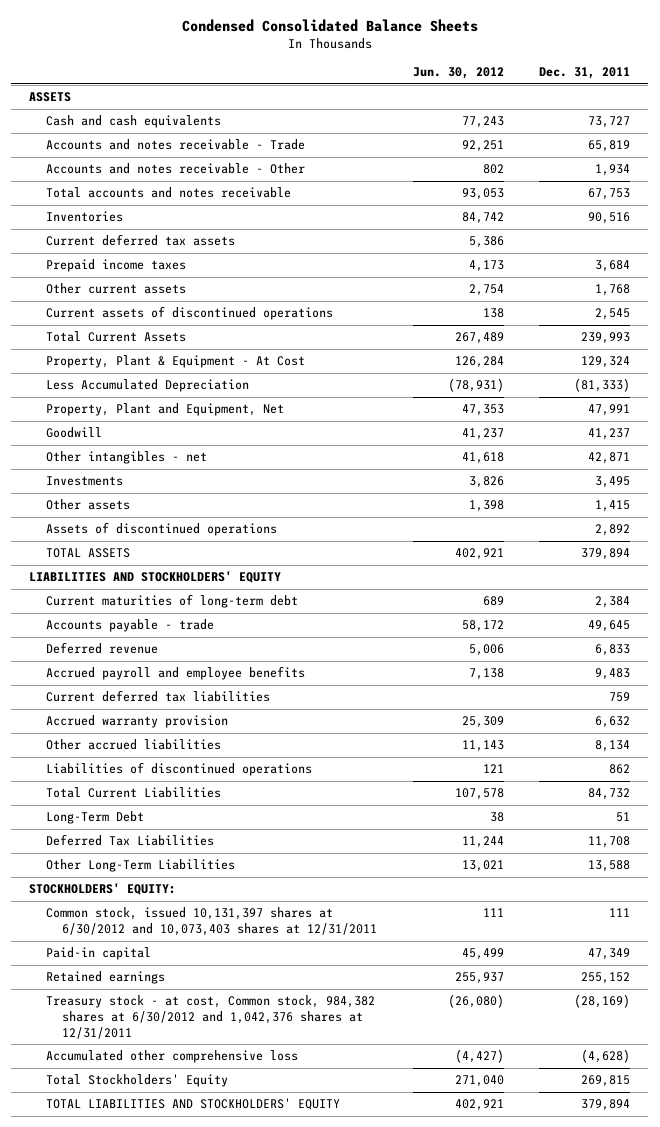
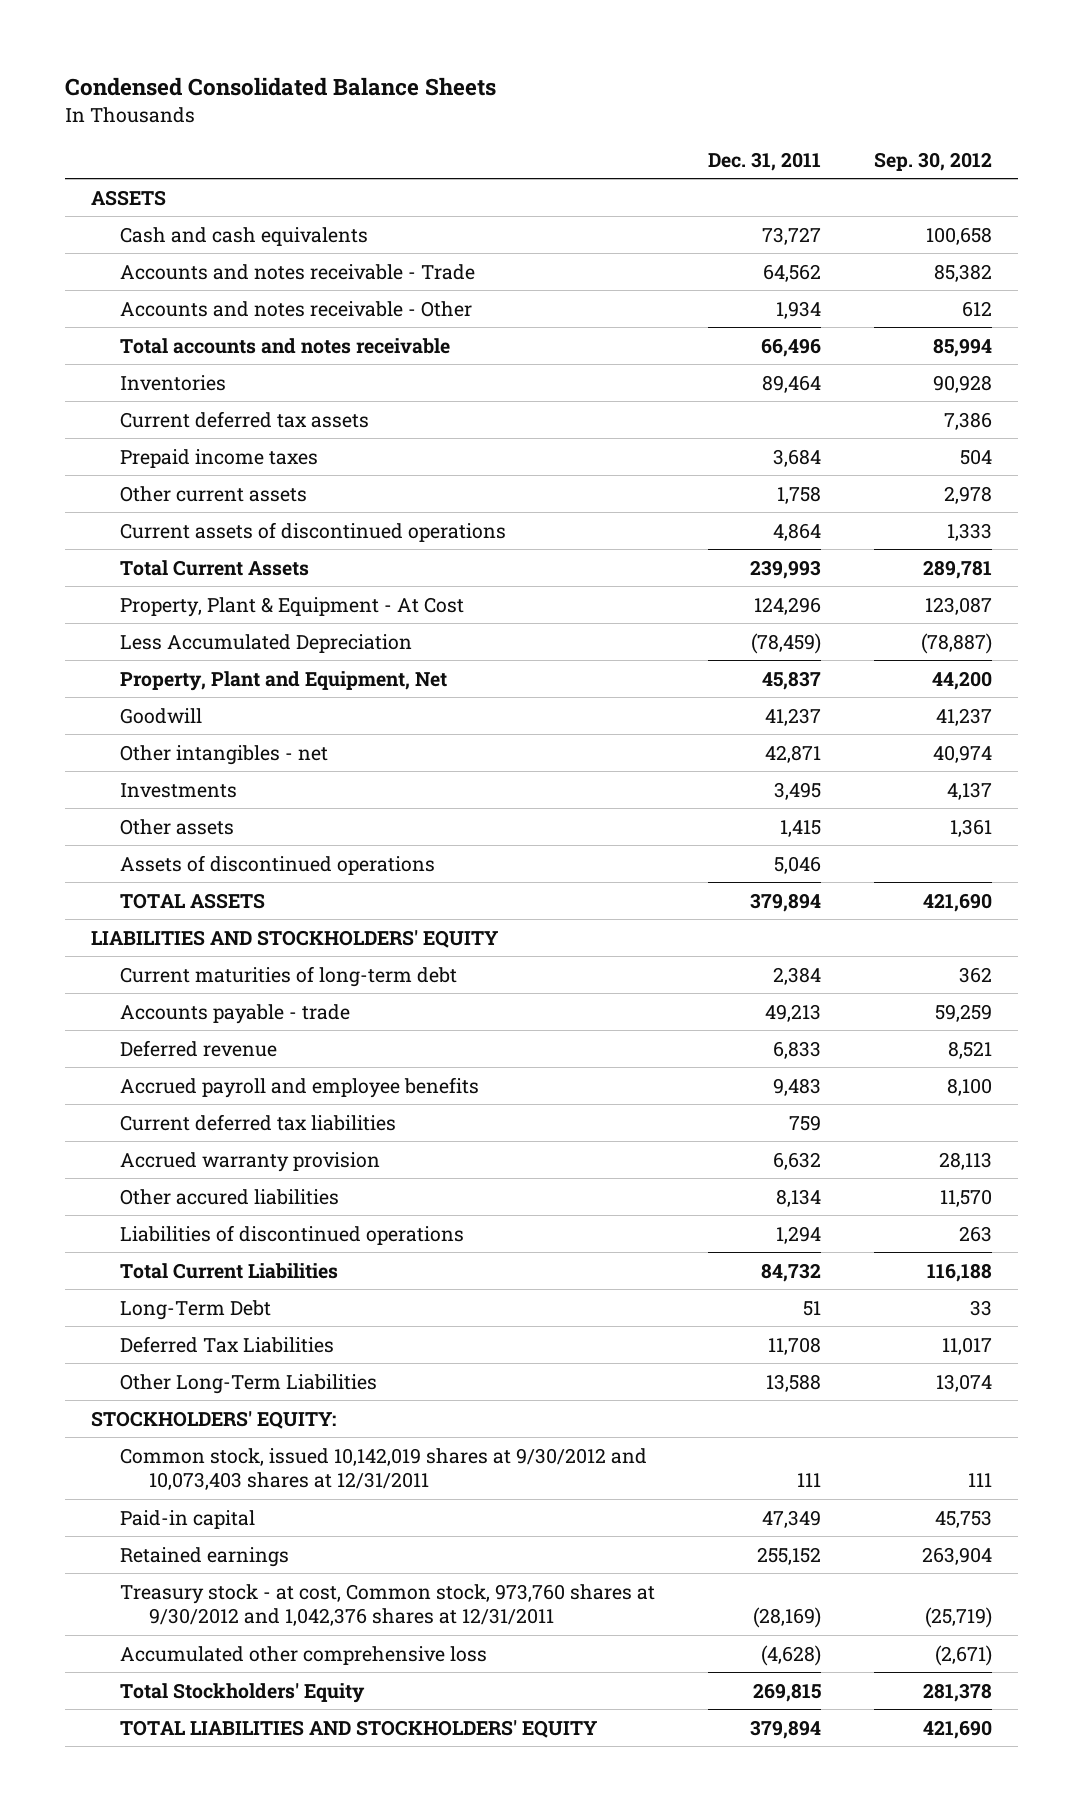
- | Jun. 30, 2012 | Dec. 31, 2011
+ | Dec. 31, 2011 | Sep. 30, 2012
- Accounts and notes receivable - Trade | 92,251 | 65,819
+ Accounts and notes receivable - Trade | 64,562 | 85,382
- Total accounts and notes receivable | 93,053 | 67,753
- Inventories | 84,742 | 90,516
+ Total accounts and notes receivable | 66,496 | 85,994
+ Inventories | 89,464 | 90,928
- Other current assets | 2,754 | 1,768
- Current assets of discontinued operations | 138 | 2,545
+ Other current assets | 1,758 | 2,978
+ Current assets of discontinued operations | 4,864 | 1,333
- Property, Plant & Equipment - At Cost | 126,284 | 129,324
- Less Accumulated Depreciation | (78,931) | (81,333)
- Property, Plant and Equipment, Net | 47,353 | 47,991
+ Property, Plant & Equipment - At Cost | 124,296 | 123,087
+ Less Accumulated Depreciation | (78,459) | (78,887)
+ Property, Plant and Equipment, Net | 45,837 | 44,200
- Assets of discontinued operations | | 2,892
+ Assets of discontinued operations | 5,046 |
- Accounts payable - trade | 58,172 | 49,645
+ Accounts payable - trade | 49,213 | 59,259
- Other accrued liabilities | 11,143 | 8,134
- Liabilities of discontinued operations | 121 | 862
+ Other accured liabilities | 8,134 | 11,570
+ Liabilities of discontinued operations | 1,294 | 263
- Common stock, issued 10,131,397 shares at 6/30/2012 and 10,073,403 shares at 12/31/2011 | 111 | 111
+ Common stock, issued 10,142,019 shares at 9/30/2012 and 10,073,403 shares at 12/31/2011 | 111 | 111
- Treasury stock - at cost, Common stock, 984,382 shares at 6/30/2012 and 1,042,376 shares at 12/31/2011 | (26,080) | (28,169)
+ Treasury stock - at cost, Common stock, 973,760 shares at 9/30/2012 and 1,042,376 shares at 12/31/2011 | (28,169) | (25,719)

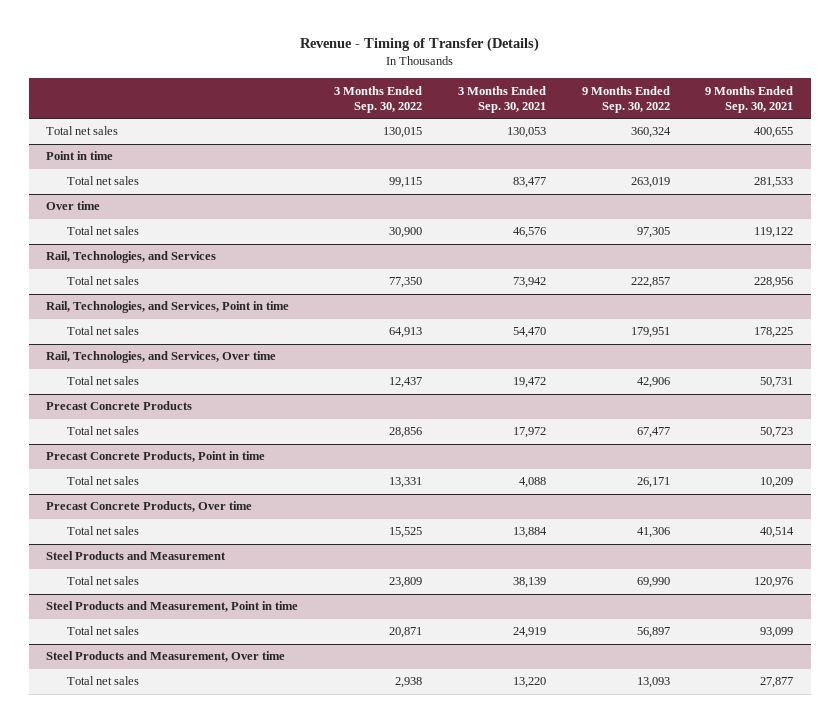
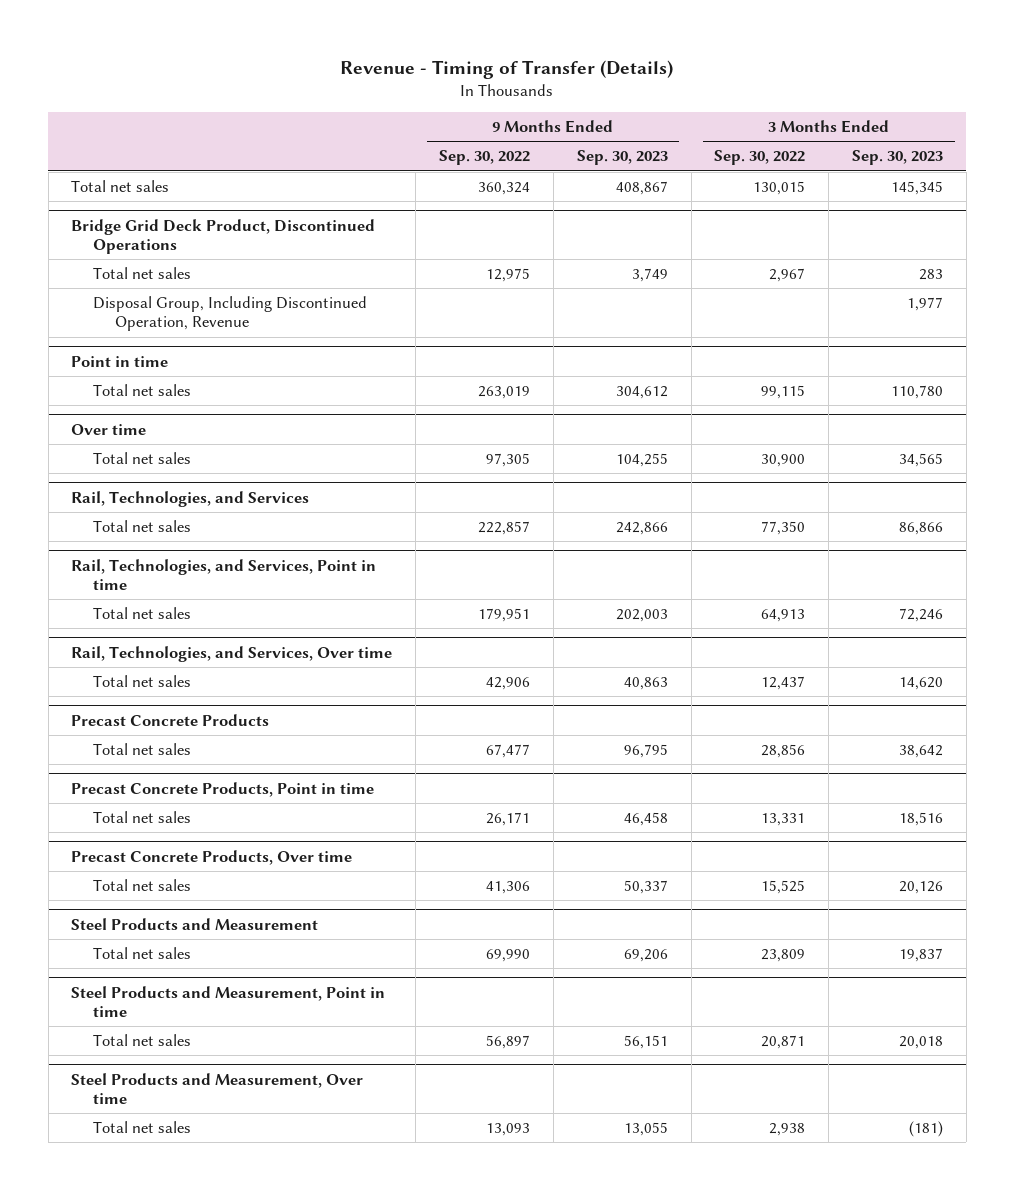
- | 3 Months Ended Sep. 30, 2022 | 3 Months Ended Sep. 30, 2021 | 9 Months Ended Sep. 30, 2022 | 9 Months Ended Sep. 30, 2021
+ | 9 Months Ended Sep. 30, 2022 | 9 Months Ended Sep. 30, 2023 | 3 Months Ended Sep. 30, 2022 | 3 Months Ended Sep. 30, 2023
+ Bridge Grid Deck Product, Discontinued Operations
+ Total net sales | 12,975 | 3,749 | 2,967 | 283
+ Disposal Group, Including Discontinued Operation, Revenue | | | | 1,977

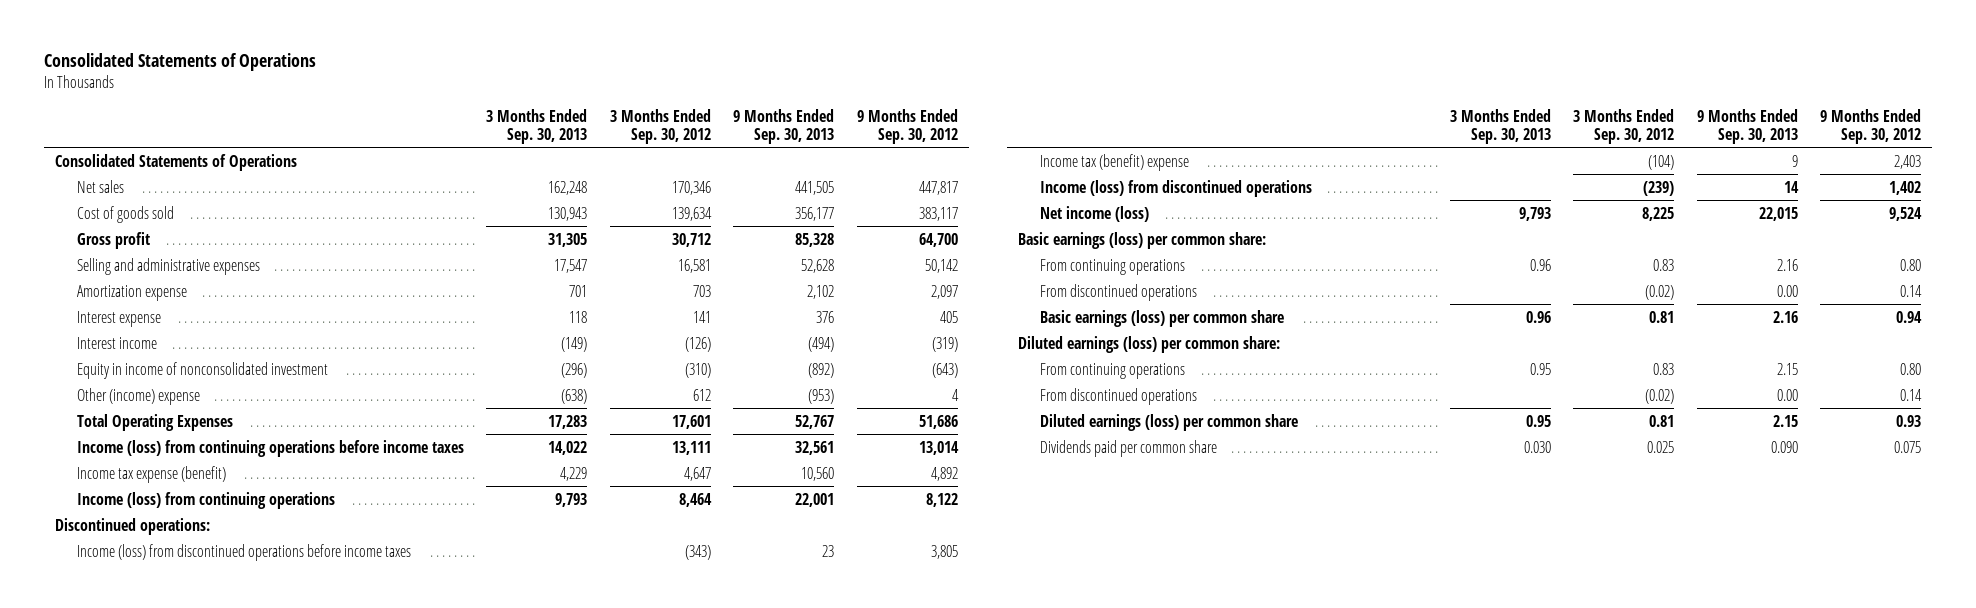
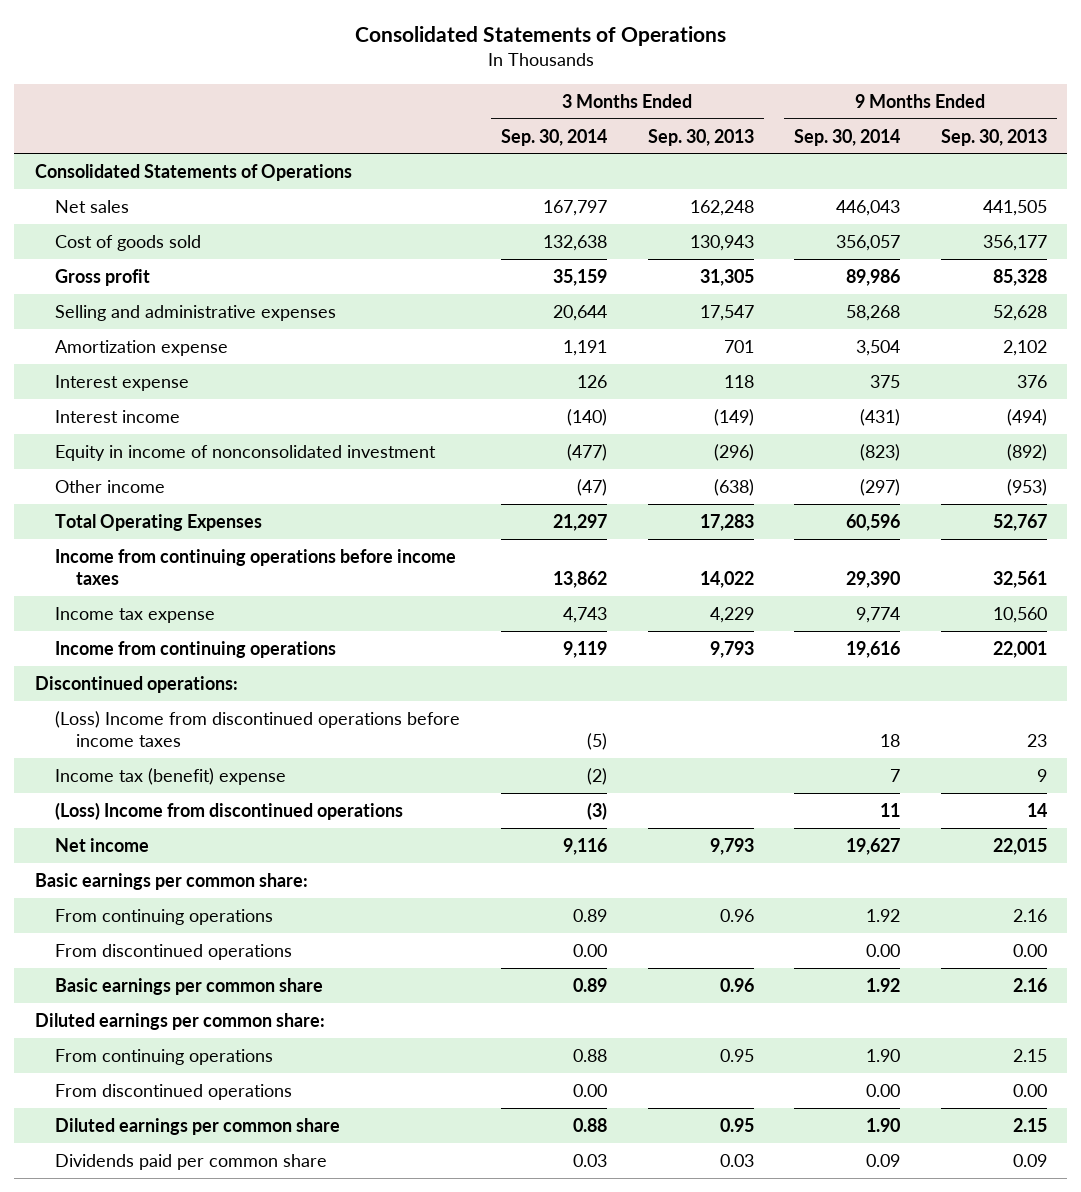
- | 3 Months Ended Sep. 30, 2013 | 3 Months Ended Sep. 30, 2012 | 9 Months Ended Sep. 30, 2013 | 9 Months Ended Sep. 30, 2012
+ | 3 Months Ended Sep. 30, 2014 | 3 Months Ended Sep. 30, 2013 | 9 Months Ended Sep. 30, 2014 | 9 Months Ended Sep. 30, 2013
- Other (income) expense | (638) | 612 | (953) | 4
+ Other income | (47) | (638) | (297) | (953)
- Income (loss) from continuing operations before income taxes | 14,022 | 13,111 | 32,561 | 13,014
- Income tax expense (benefit) | 4,229 | 4,647 | 10,560 | 4,892
- Income (loss) from continuing operations | 9,793 | 8,464 | 22,001 | 8,122
+ Income from continuing operations before income taxes | 13,862 | 14,022 | 29,390 | 32,561
+ Income tax expense | 4,743 | 4,229 | 9,774 | 10,560
+ Income from continuing operations | 9,119 | 9,793 | 19,616 | 22,001
- Income (loss) from discontinued operations before income taxes | | (343) | 23 | 3,805
+ (Loss) Income from discontinued operations before income taxes | (5) | | 18 | 23
- Income (loss) from discontinued operations | | (239) | 14 | 1,402
- Net income (loss) | 9,793 | 8,225 | 22,015 | 9,524
- Basic earnings (loss) per common share:
+ (Loss) Income from discontinued operations | (3) | | 11 | 14
+ Net income | 9,116 | 9,793 | 19,627 | 22,015
+ Basic earnings per common share:
- Basic earnings (loss) per common share | 0.96 | 0.81 | 2.16 | 0.94
- Diluted earnings (loss) per common share:
+ Basic earnings per common share | 0.89 | 0.96 | 1.92 | 2.16
+ Diluted earnings per common share:
- Diluted earnings (loss) per common share | 0.95 | 0.81 | 2.15 | 0.93
- Dividends paid per common share | 0.030 | 0.025 | 0.090 | 0.075
+ Diluted earnings per common share | 0.88 | 0.95 | 1.90 | 2.15
+ Dividends paid per common share | 0.03 | 0.03 | 0.09 | 0.09

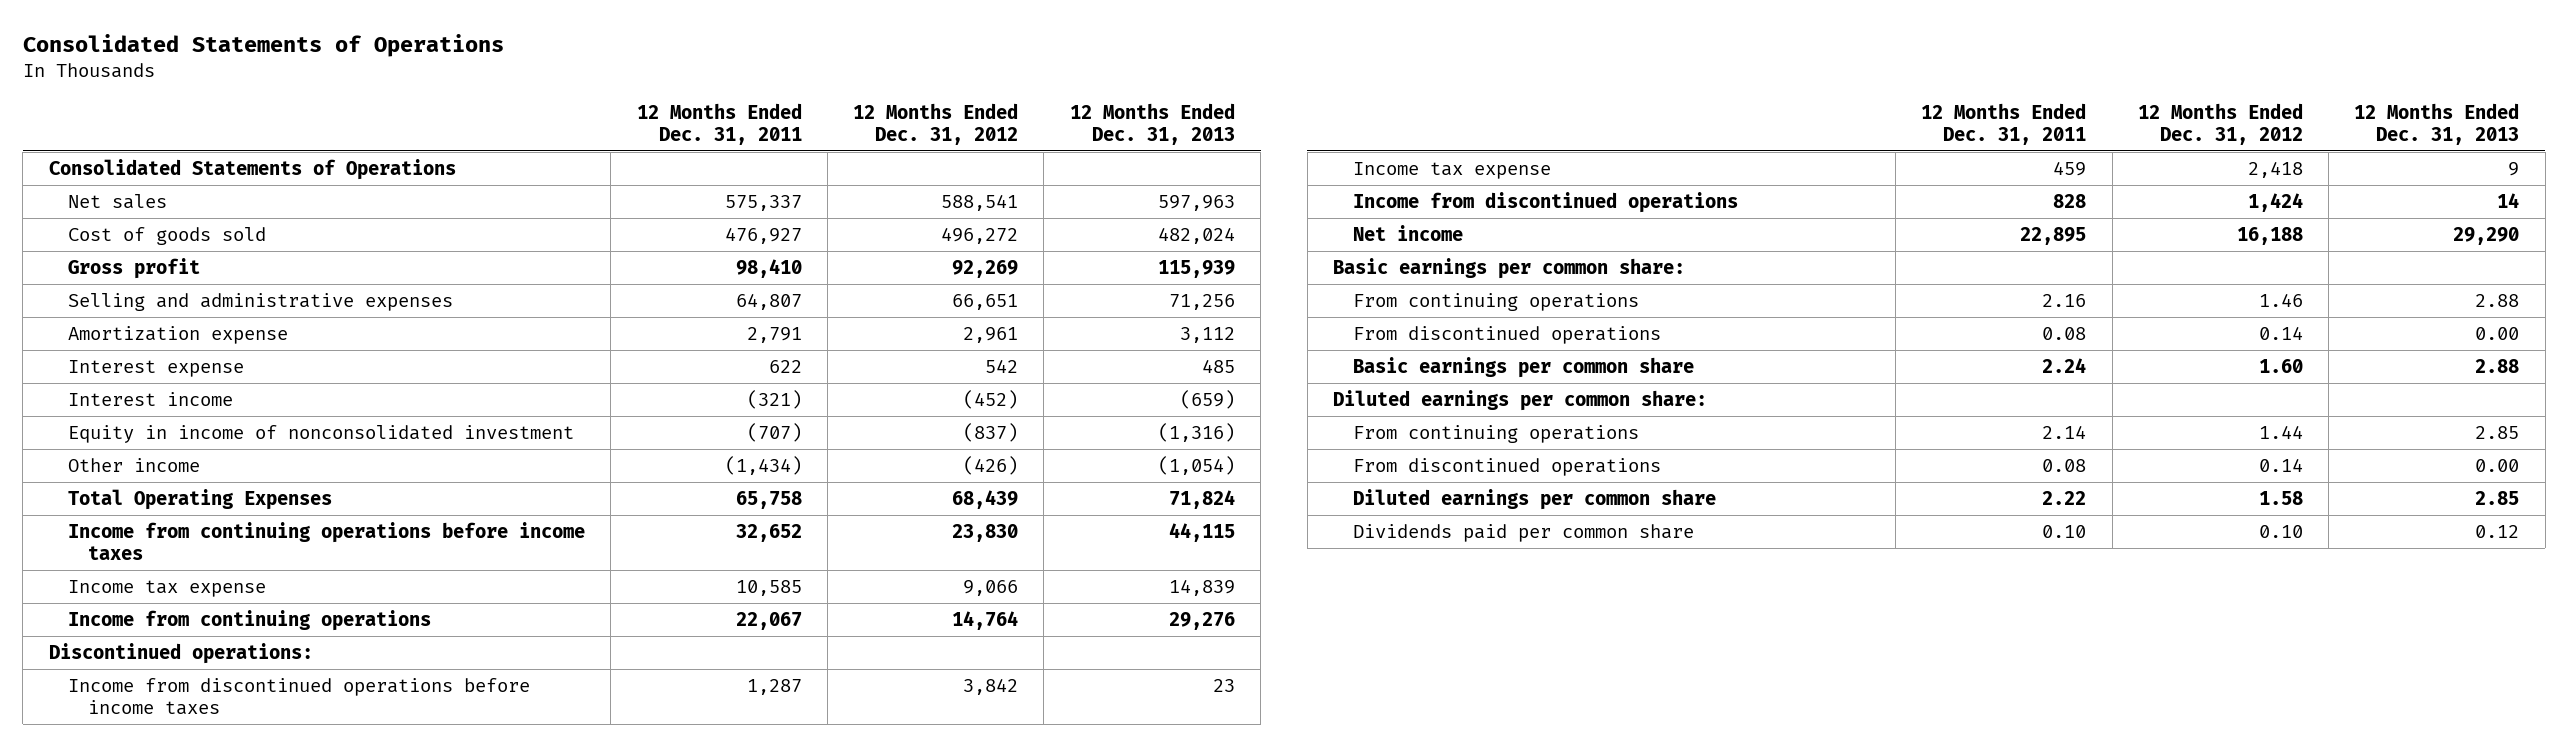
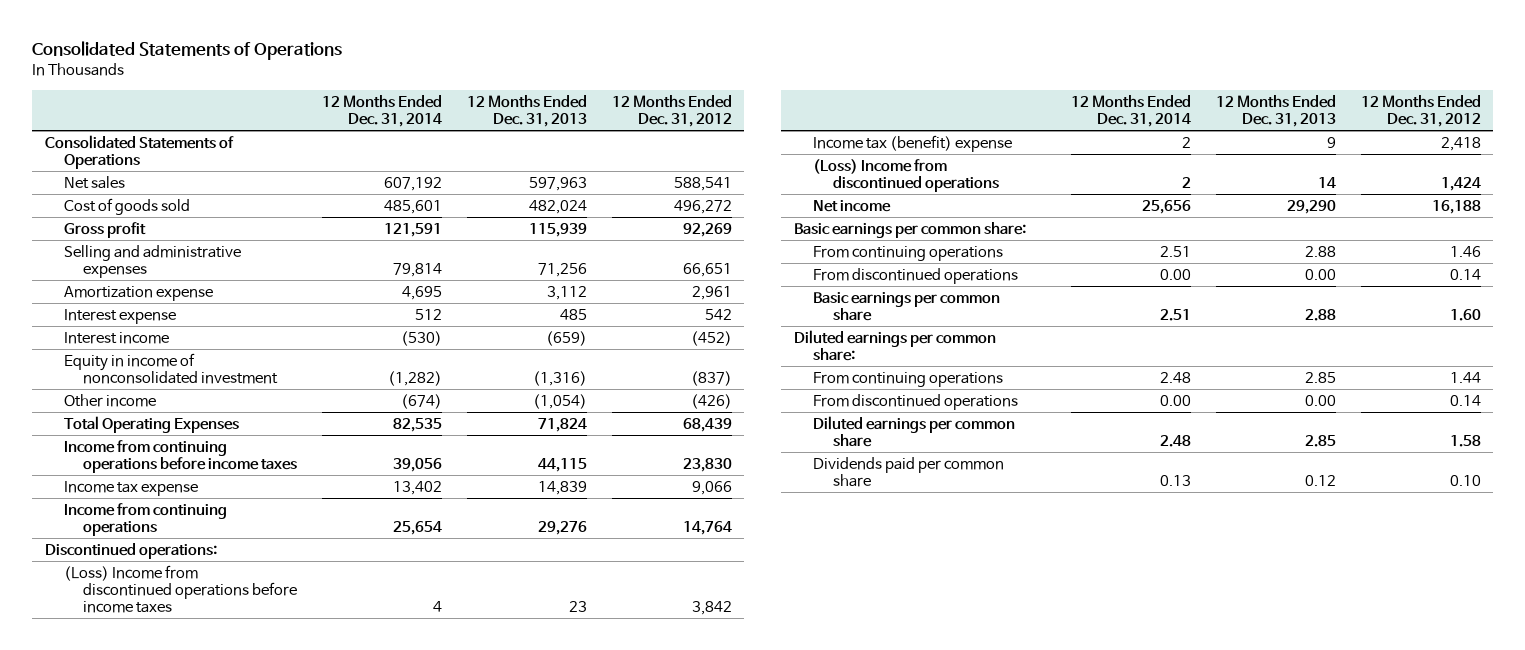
- | 12 Months Ended Dec. 31, 2011 | 12 Months Ended Dec. 31, 2012 | 12 Months Ended Dec. 31, 2013
+ | 12 Months Ended Dec. 31, 2014 | 12 Months Ended Dec. 31, 2013 | 12 Months Ended Dec. 31, 2012
- Income from discontinued operations before income taxes | 1,287 | 3,842 | 23
- Income tax expense | 459 | 2,418 | 9
- Income from discontinued operations | 828 | 1,424 | 14
+ (Loss) Income from discontinued operations before income taxes | 4 | 23 | 3,842
+ Income tax (benefit) expense | 2 | 9 | 2,418
+ (Loss) Income from discontinued operations | 2 | 14 | 1,424

